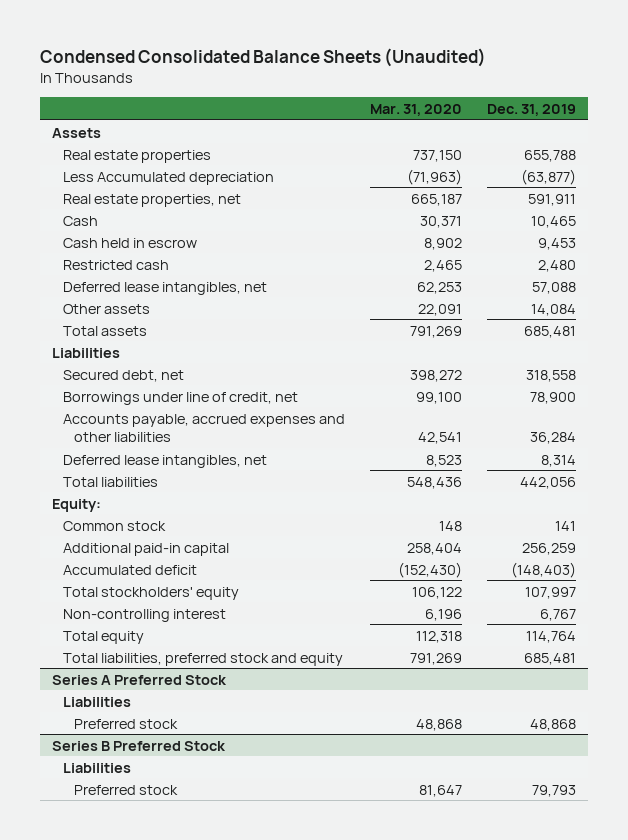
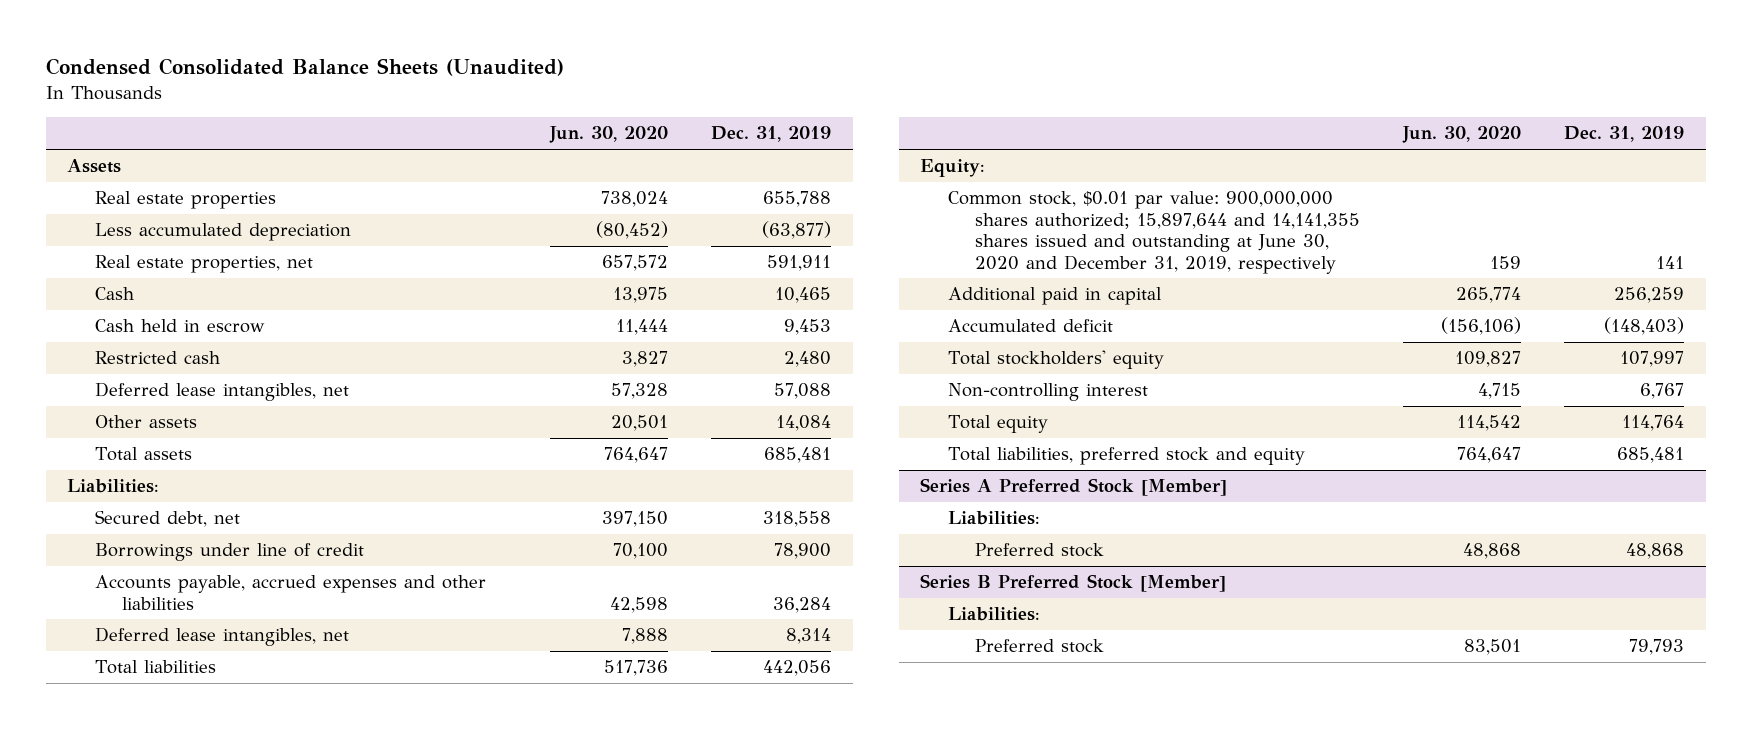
- | Mar. 31, 2020 | Dec. 31, 2019
+ | Jun. 30, 2020 | Dec. 31, 2019
- Less Accumulated depreciation | (71,963) | (63,877)
+ Less accumulated depreciation | (80,452) | (63,877)
- Liabilities
+ Liabilities:
- Borrowings under line of credit, net | 99,100 | 78,900
+ Borrowings under line of credit | 70,100 | 78,900
- Common stock | 148 | 141
- Additional paid-in capital | 258,404 | 256,259
+ Common stock, $0.01 par value: 900,000,000 shares authorized; 15,897,644 and 14,141,355 shares issued and outstanding at June 30, 2020 and December 31, 2019, respectively | 159 | 141
+ Additional paid in capital | 265,774 | 256,259
- Series A Preferred Stock
- Liabilities
+ Series A Preferred Stock [Member]
+ Liabilities:
- Series B Preferred Stock
- Liabilities
+ Series B Preferred Stock [Member]
+ Liabilities:

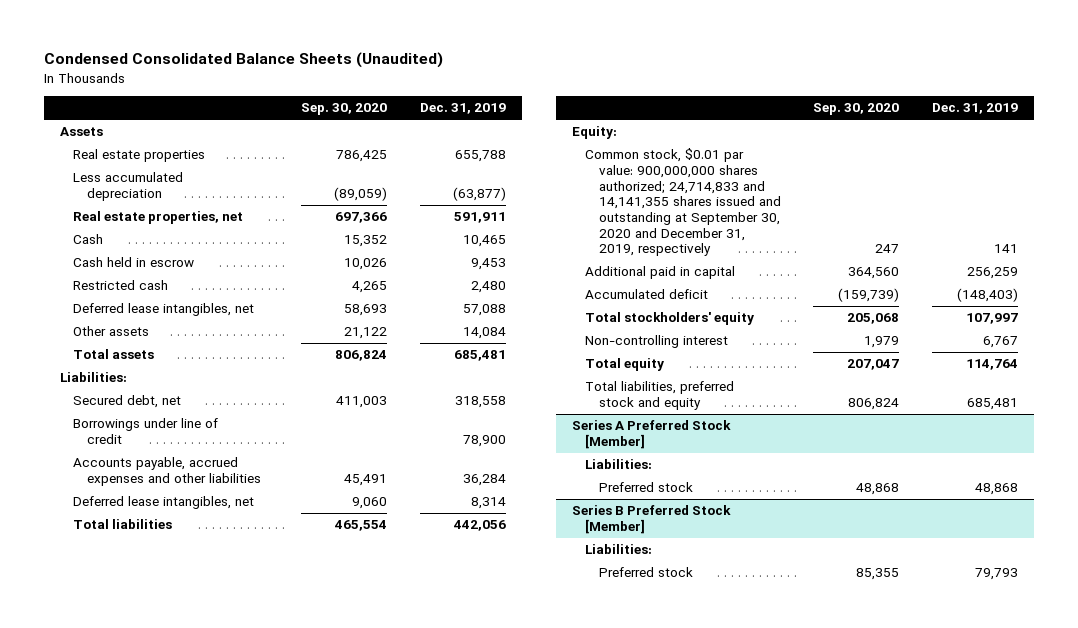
- | Jun. 30, 2020 | Dec. 31, 2019
+ | Sep. 30, 2020 | Dec. 31, 2019
- Common stock, $0.01 par value: 900,000,000 shares authorized; 15,897,644 and 14,141,355 shares issued and outstanding at June 30, 2020 and December 31, 2019, respectively | 159 | 141
+ Common stock, $0.01 par value: 900,000,000 shares authorized; 24,714,833 and 14,141,355 shares issued and outstanding at September 30, 2020 and December 31, 2019, respectively | 247 | 141

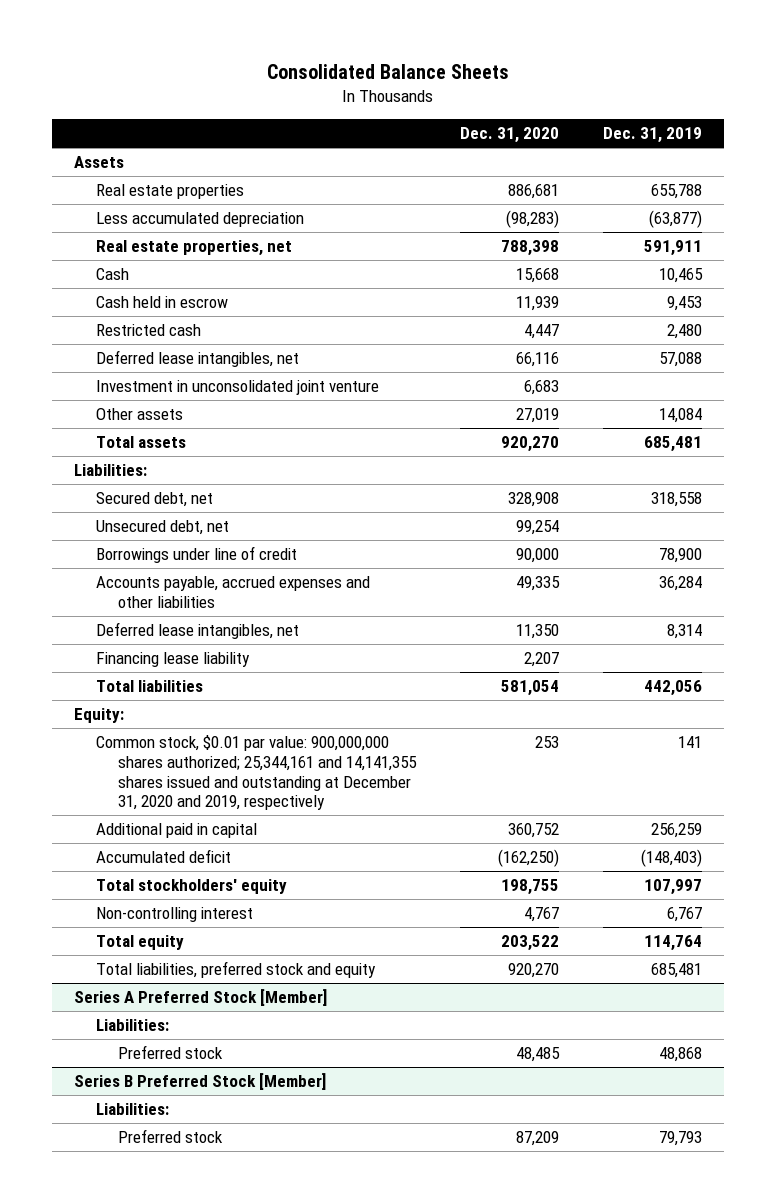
- Condensed Consolidated Balance Sheets (Unaudited)
+ Consolidated Balance Sheets
- | Sep. 30, 2020 | Dec. 31, 2019
+ | Dec. 31, 2020 | Dec. 31, 2019
+ Investment in unconsolidated joint venture | 6,683 |
+ Unsecured debt, net | 99,254 |
+ Financing lease liability | 2,207 |
- Common stock, $0.01 par value: 900,000,000 shares authorized; 24,714,833 and 14,141,355 shares issued and outstanding at September 30, 2020 and December 31, 2019, respectively | 247 | 141
+ Common stock, $0.01 par value: 900,000,000 shares authorized; 25,344,161 and 14,141,355 shares issued and outstanding at December 31, 2020 and 2019, respectively | 253 | 141

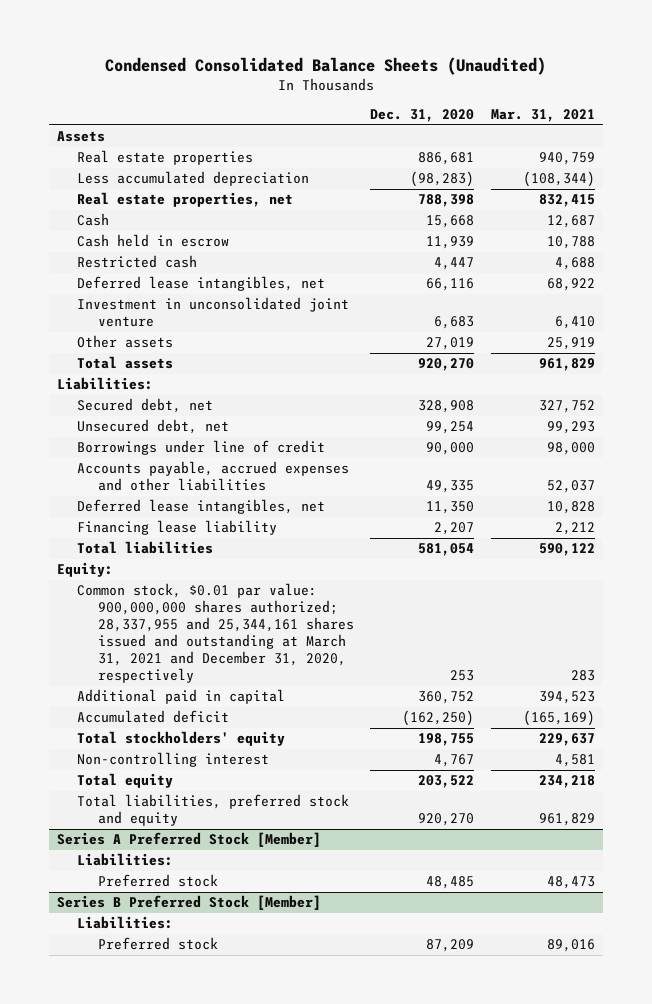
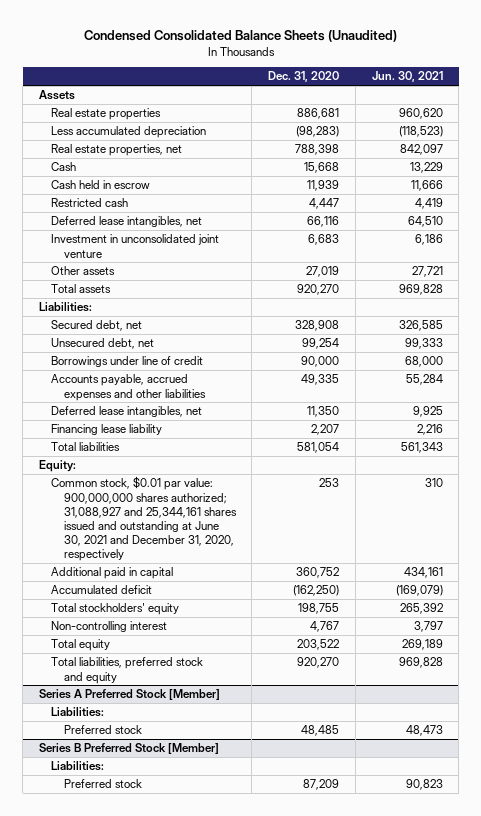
- | Dec. 31, 2020 | Mar. 31, 2021
+ | Dec. 31, 2020 | Jun. 30, 2021
- Common stock, $0.01 par value: 900,000,000 shares authorized; 28,337,955 and 25,344,161 shares issued and outstanding at March 31, 2021 and December 31, 2020, respectively | 253 | 283
+ Common stock, $0.01 par value: 900,000,000 shares authorized; 31,088,927 and 25,344,161 shares issued and outstanding at June 30, 2021 and December 31, 2020, respectively | 253 | 310

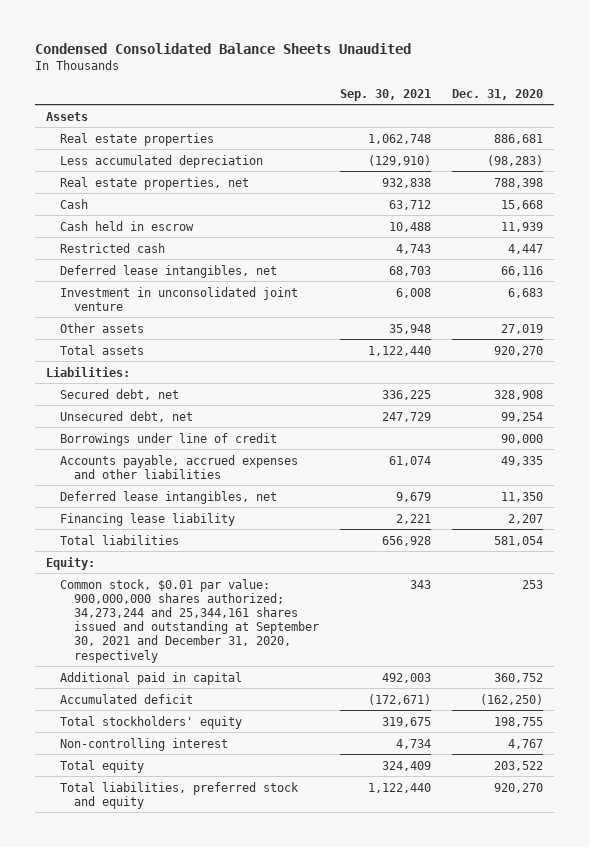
- Condensed Consolidated Balance Sheets (Unaudited)
+ Condensed Consolidated Balance Sheets Unaudited
- | Dec. 31, 2020 | Jun. 30, 2021
+ | Sep. 30, 2021 | Dec. 31, 2020
- Common stock, $0.01 par value: 900,000,000 shares authorized; 31,088,927 and 25,344,161 shares issued and outstanding at June 30, 2021 and December 31, 2020, respectively | 253 | 310
+ Common stock, $0.01 par value: 900,000,000 shares authorized; 34,273,244 and 25,344,161 shares issued and outstanding at September 30, 2021 and December 31, 2020, respectively | 343 | 253
- Series A Preferred Stock [Member]
- Liabilities:
- Preferred stock | 48,485 | 48,473
- Series B Preferred Stock [Member]
- Liabilities:
- Preferred stock | 87,209 | 90,823

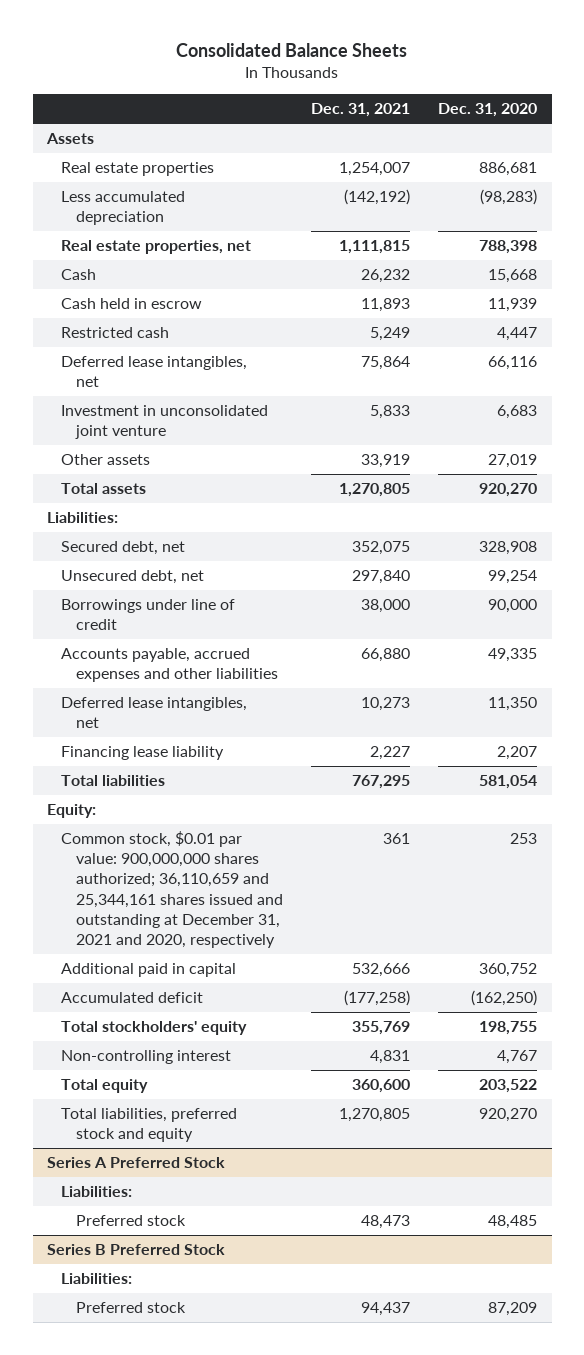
- Condensed Consolidated Balance Sheets Unaudited
+ Consolidated Balance Sheets
- | Sep. 30, 2021 | Dec. 31, 2020
+ | Dec. 31, 2021 | Dec. 31, 2020
- Common stock, $0.01 par value: 900,000,000 shares authorized; 34,273,244 and 25,344,161 shares issued and outstanding at September 30, 2021 and December 31, 2020, respectively | 343 | 253
+ Common stock, $0.01 par value: 900,000,000 shares authorized; 36,110,659 and 25,344,161 shares issued and outstanding at December 31, 2021 and 2020, respectively | 361 | 253
+ Series A Preferred Stock
+ Liabilities:
+ Preferred stock | 48,473 | 48,485
+ Series B Preferred Stock
+ Liabilities:
+ Preferred stock | 94,437 | 87,209

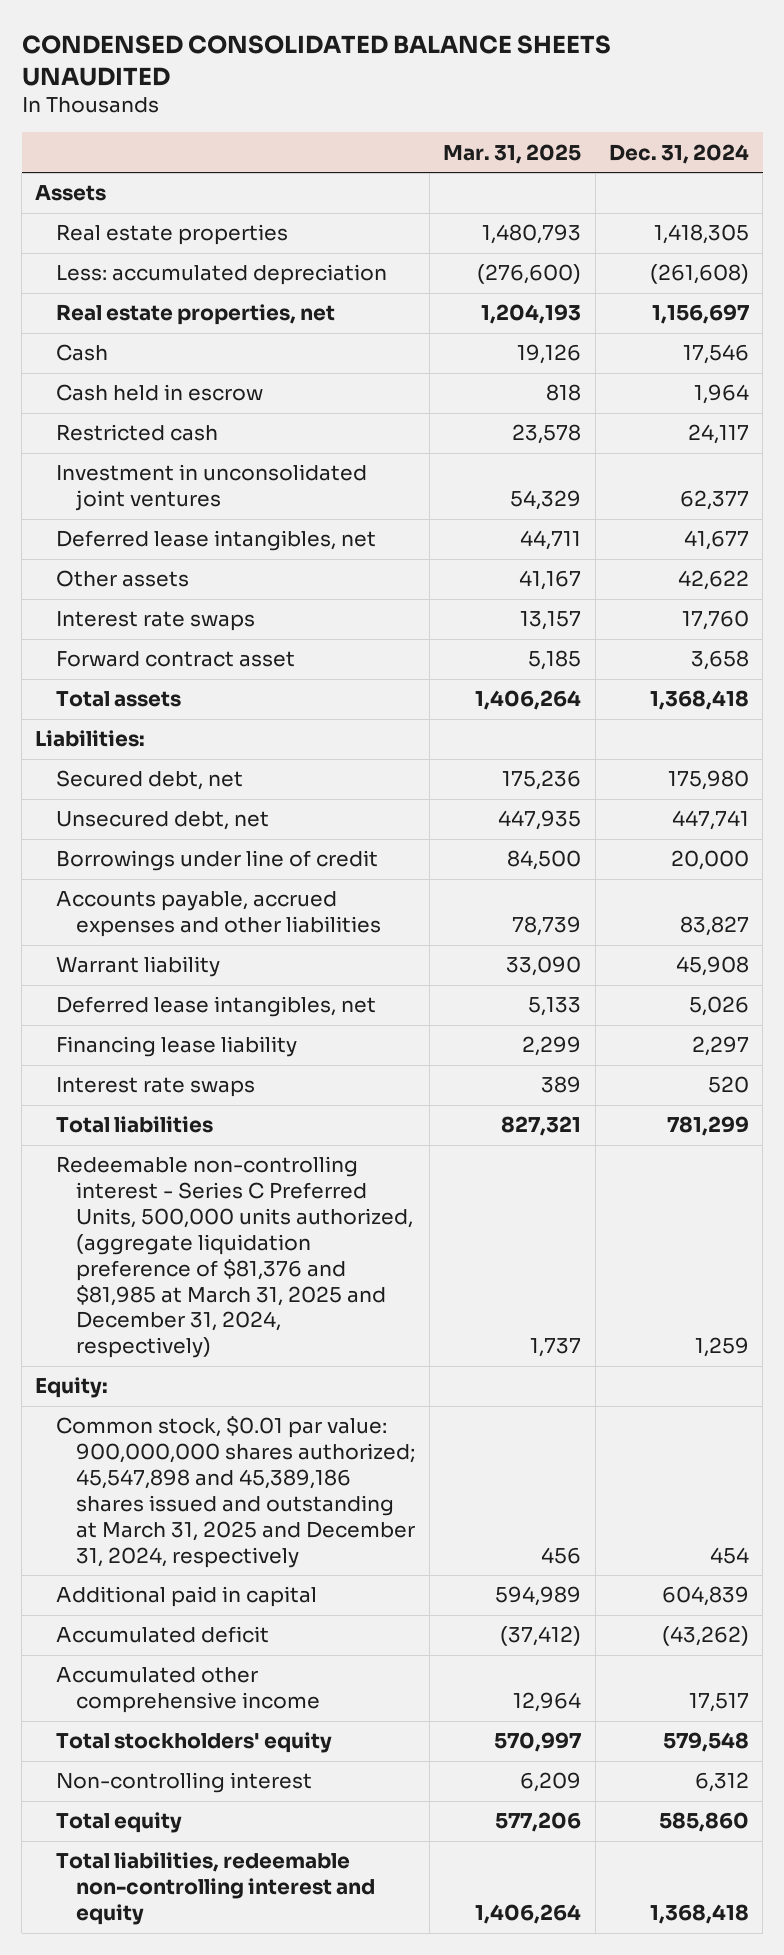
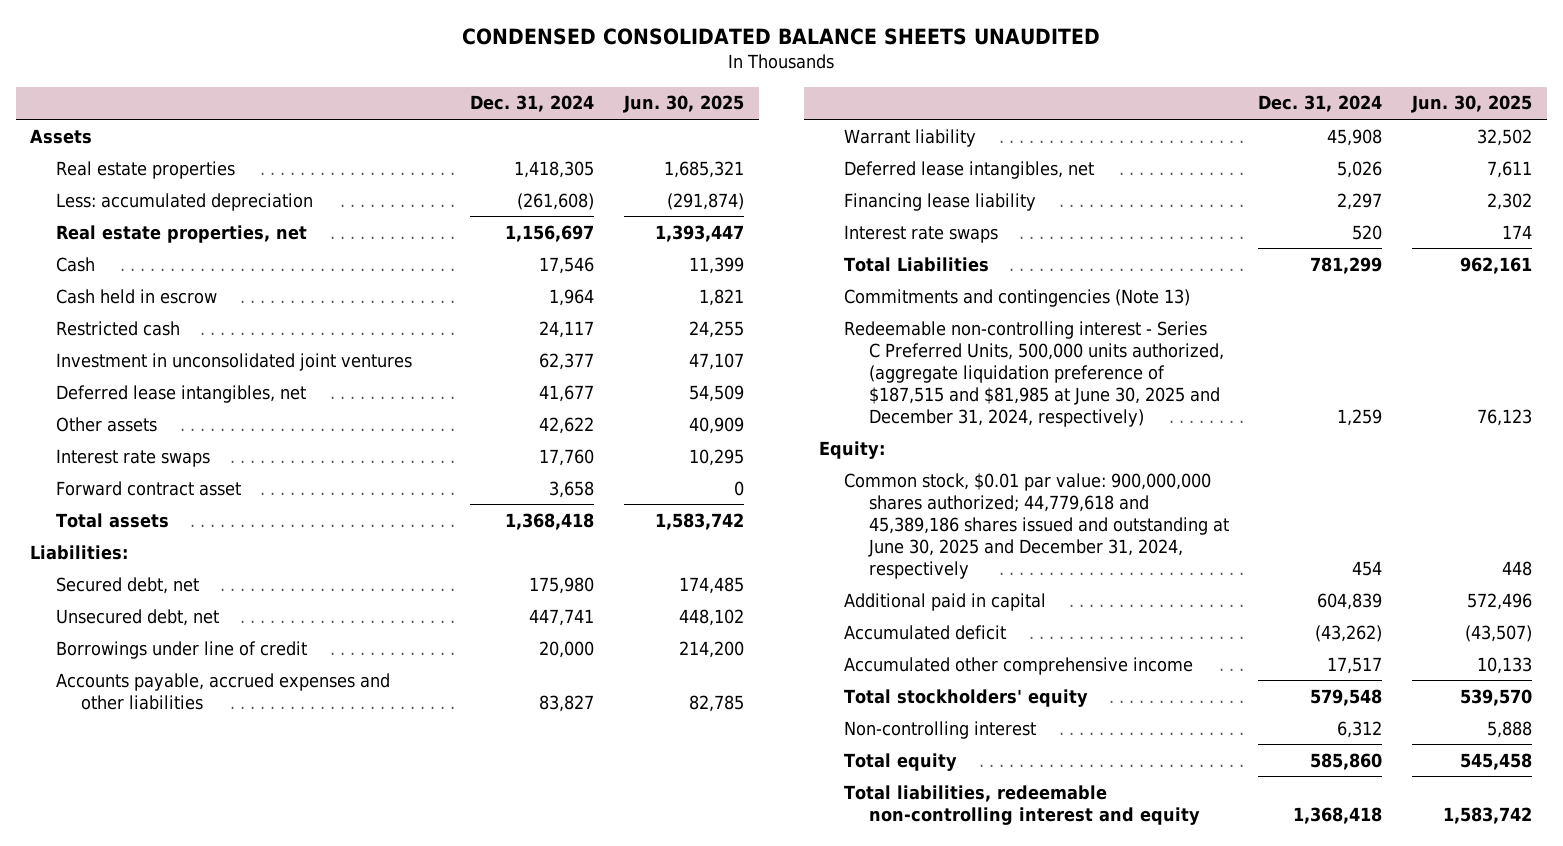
- | Mar. 31, 2025 | Dec. 31, 2024
+ | Dec. 31, 2024 | Jun. 30, 2025
- Total liabilities | 827,321 | 781,299
- Redeemable non-controlling interest - Series C Preferred Units, 500,000 units authorized, (aggregate liquidation preference of $81,376 and $81,985 at March 31, 2025 and December 31, 2024, respectively) | 1,737 | 1,259
+ Total Liabilities | 781,299 | 962,161
+ Commitments and contingencies (Note 13)
+ Redeemable non-controlling interest - Series C Preferred Units, 500,000 units authorized, (aggregate liquidation preference of $187,515 and $81,985 at June 30, 2025 and December 31, 2024, respectively) | 1,259 | 76,123
- Common stock, $0.01 par value: 900,000,000 shares authorized; 45,547,898 and 45,389,186 shares issued and outstanding at March 31, 2025 and December 31, 2024, respectively | 456 | 454
+ Common stock, $0.01 par value: 900,000,000 shares authorized; 44,779,618 and 45,389,186 shares issued and outstanding at June 30, 2025 and December 31, 2024, respectively | 454 | 448

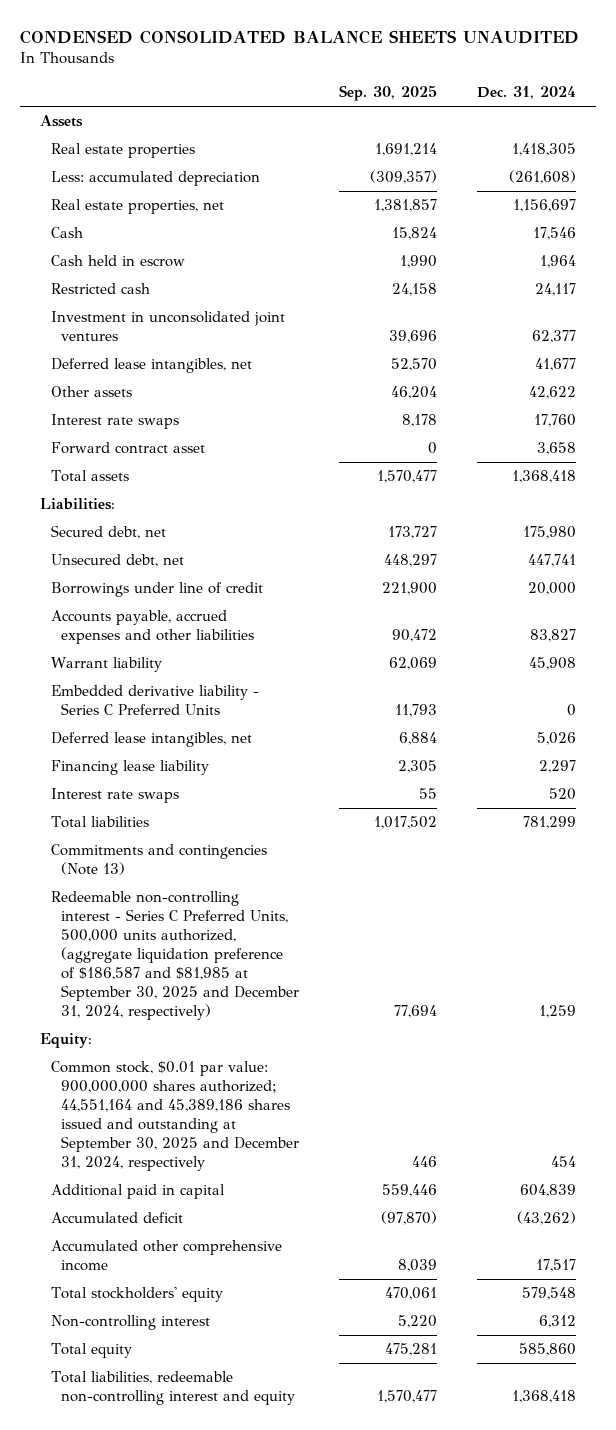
- | Dec. 31, 2024 | Jun. 30, 2025
+ | Sep. 30, 2025 | Dec. 31, 2024
+ Embedded derivative liability - Series C Preferred Units | 11,793 | 0
- Total Liabilities | 781,299 | 962,161
+ Total liabilities | 1,017,502 | 781,299
- Redeemable non-controlling interest - Series C Preferred Units, 500,000 units authorized, (aggregate liquidation preference of $187,515 and $81,985 at June 30, 2025 and December 31, 2024, respectively) | 1,259 | 76,123
+ Redeemable non-controlling interest - Series C Preferred Units, 500,000 units authorized, (aggregate liquidation preference of $186,587 and $81,985 at September 30, 2025 and December 31, 2024, respectively) | 77,694 | 1,259
- Common stock, $0.01 par value: 900,000,000 shares authorized; 44,779,618 and 45,389,186 shares issued and outstanding at June 30, 2025 and December 31, 2024, respectively | 454 | 448
+ Common stock, $0.01 par value: 900,000,000 shares authorized; 44,551,164 and 45,389,186 shares issued and outstanding at September 30, 2025 and December 31, 2024, respectively | 446 | 454

